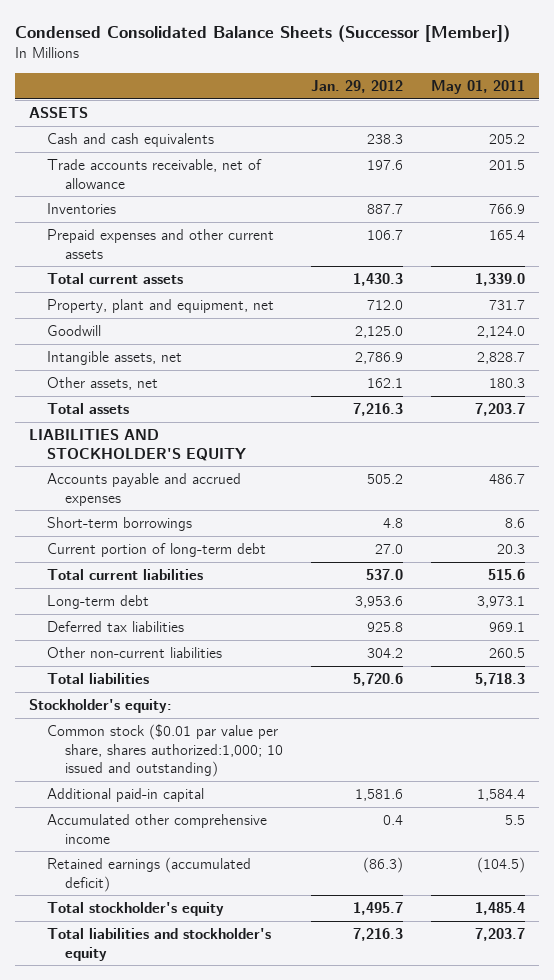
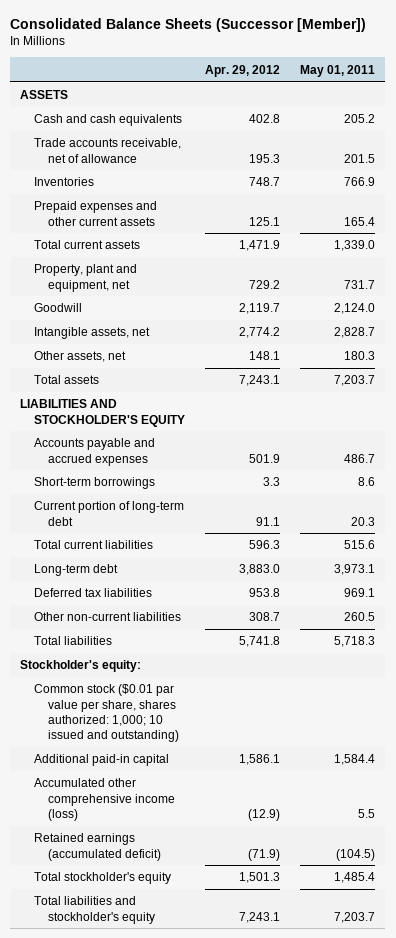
- Condensed Consolidated Balance Sheets (Successor [Member])
+ Consolidated Balance Sheets (Successor [Member])
- | Jan. 29, 2012 | May 01, 2011
+ | Apr. 29, 2012 | May 01, 2011
- Common stock ($0.01 par value per share, shares authorized:1,000; 10 issued and outstanding)
+ Common stock ($0.01 par value per share, shares authorized: 1,000; 10 issued and outstanding)
- Accumulated other comprehensive income | 0.4 | 5.5
+ Accumulated other comprehensive income (loss) | (12.9) | 5.5

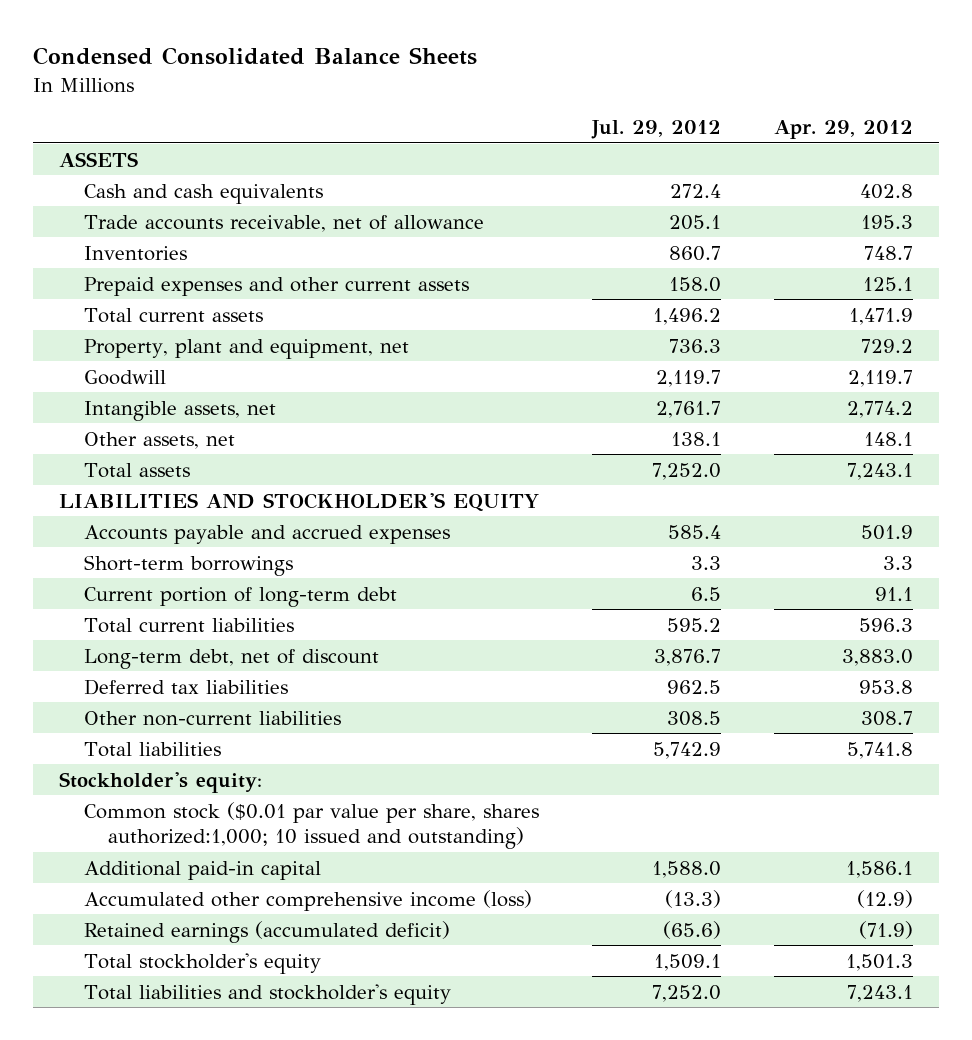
- Consolidated Balance Sheets (Successor [Member])
+ Condensed Consolidated Balance Sheets
- | Apr. 29, 2012 | May 01, 2011
+ | Jul. 29, 2012 | Apr. 29, 2012
- Long-term debt | 3,883.0 | 3,973.1
+ Long-term debt, net of discount | 3,876.7 | 3,883.0
- Common stock ($0.01 par value per share, shares authorized: 1,000; 10 issued and outstanding)
+ Common stock ($0.01 par value per share, shares authorized:1,000; 10 issued and outstanding)

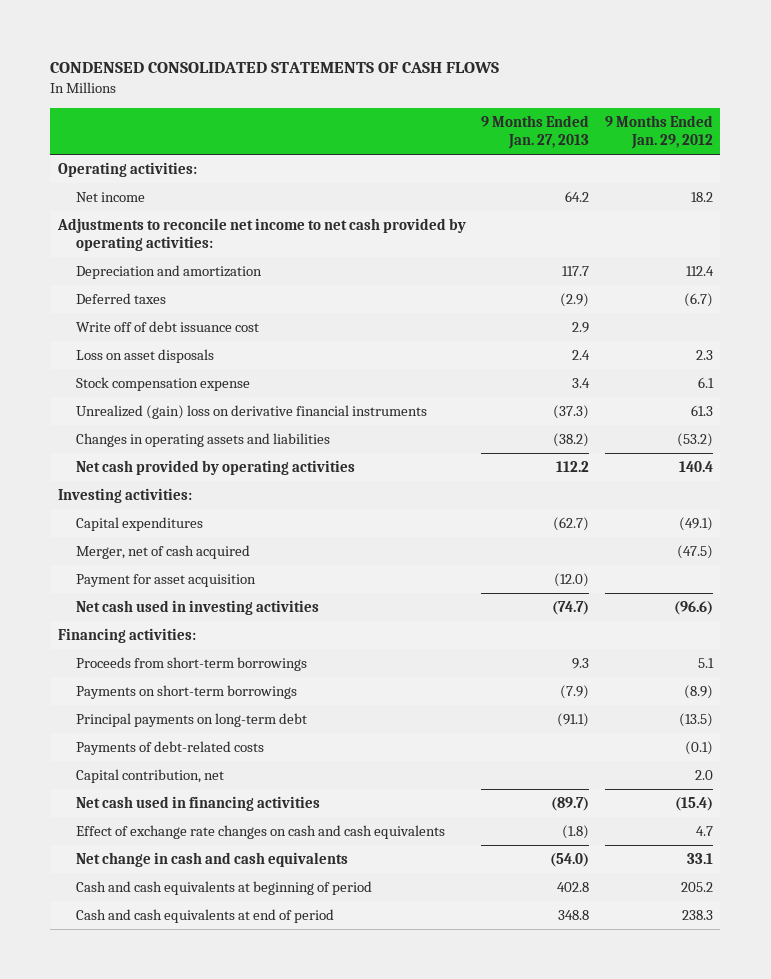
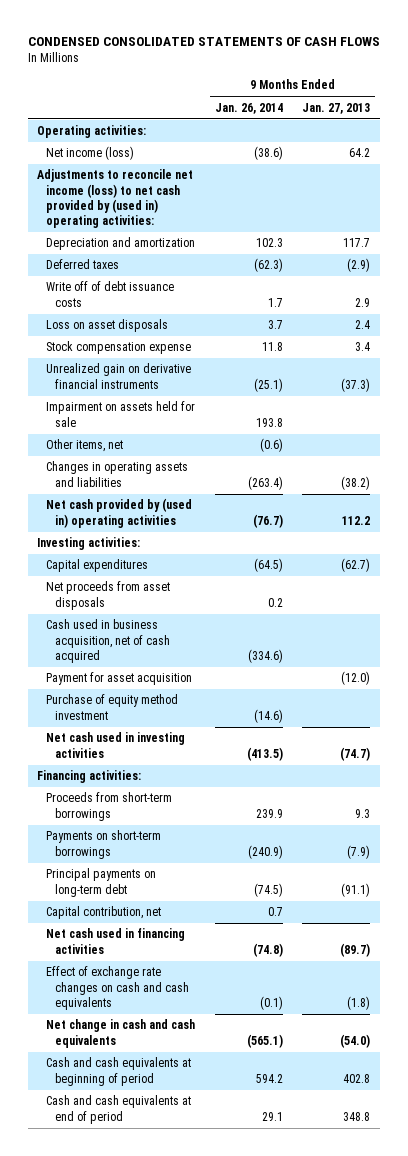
- | 9 Months Ended Jan. 27, 2013 | 9 Months Ended Jan. 29, 2012
+ | 9 Months Ended Jan. 26, 2014 | 9 Months Ended Jan. 27, 2013
- Net income | 64.2 | 18.2
- Adjustments to reconcile net income to net cash provided by operating activities:
+ Net income (loss) | (38.6) | 64.2
+ Adjustments to reconcile net income (loss) to net cash provided by (used in) operating activities:
- Write off of debt issuance cost | 2.9 |
+ Write off of debt issuance costs | 1.7 | 2.9
- Unrealized (gain) loss on derivative financial instruments | (37.3) | 61.3
+ Unrealized gain on derivative financial instruments | (25.1) | (37.3)
+ Impairment on assets held for sale | 193.8 |
+ Other items, net | (0.6) |
- Net cash provided by operating activities | 112.2 | 140.4
+ Net cash provided by (used in) operating activities | (76.7) | 112.2
- Merger, net of cash acquired | | (47.5)
+ Net proceeds from asset disposals | 0.2 |
+ Cash used in business acquisition, net of cash acquired | (334.6) |
+ Purchase of equity method investment | (14.6) |
- Payments of debt-related costs | | (0.1)

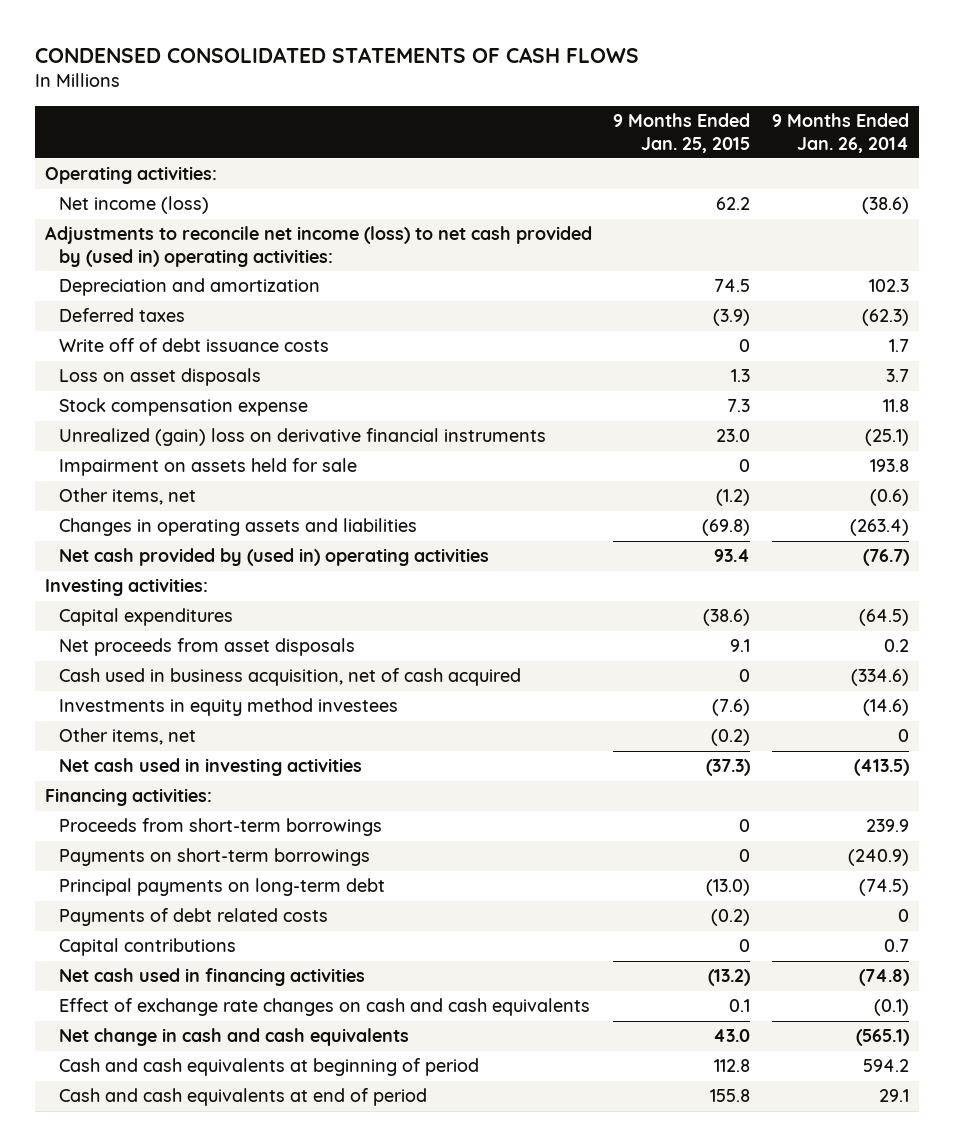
- | 9 Months Ended Jan. 26, 2014 | 9 Months Ended Jan. 27, 2013
+ | 9 Months Ended Jan. 25, 2015 | 9 Months Ended Jan. 26, 2014
- Unrealized gain on derivative financial instruments | (25.1) | (37.3)
+ Unrealized (gain) loss on derivative financial instruments | 23.0 | (25.1)
- Payment for asset acquisition | | (12.0)
- Purchase of equity method investment | (14.6) |
+ Investments in equity method investees | (7.6) | (14.6)
+ Other items, net | (0.2) | 0
- Capital contribution, net | 0.7 |
+ Payments of debt related costs | (0.2) | 0
+ Capital contributions | 0 | 0.7

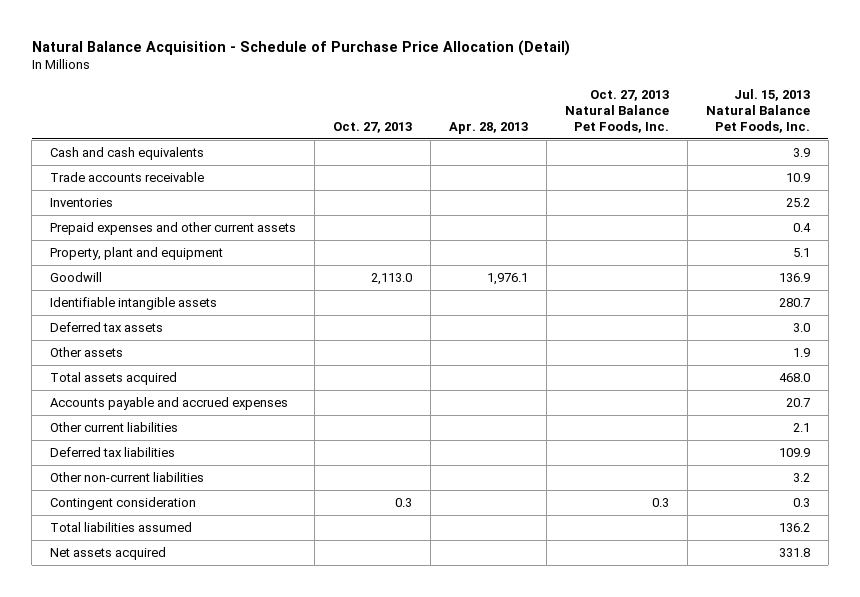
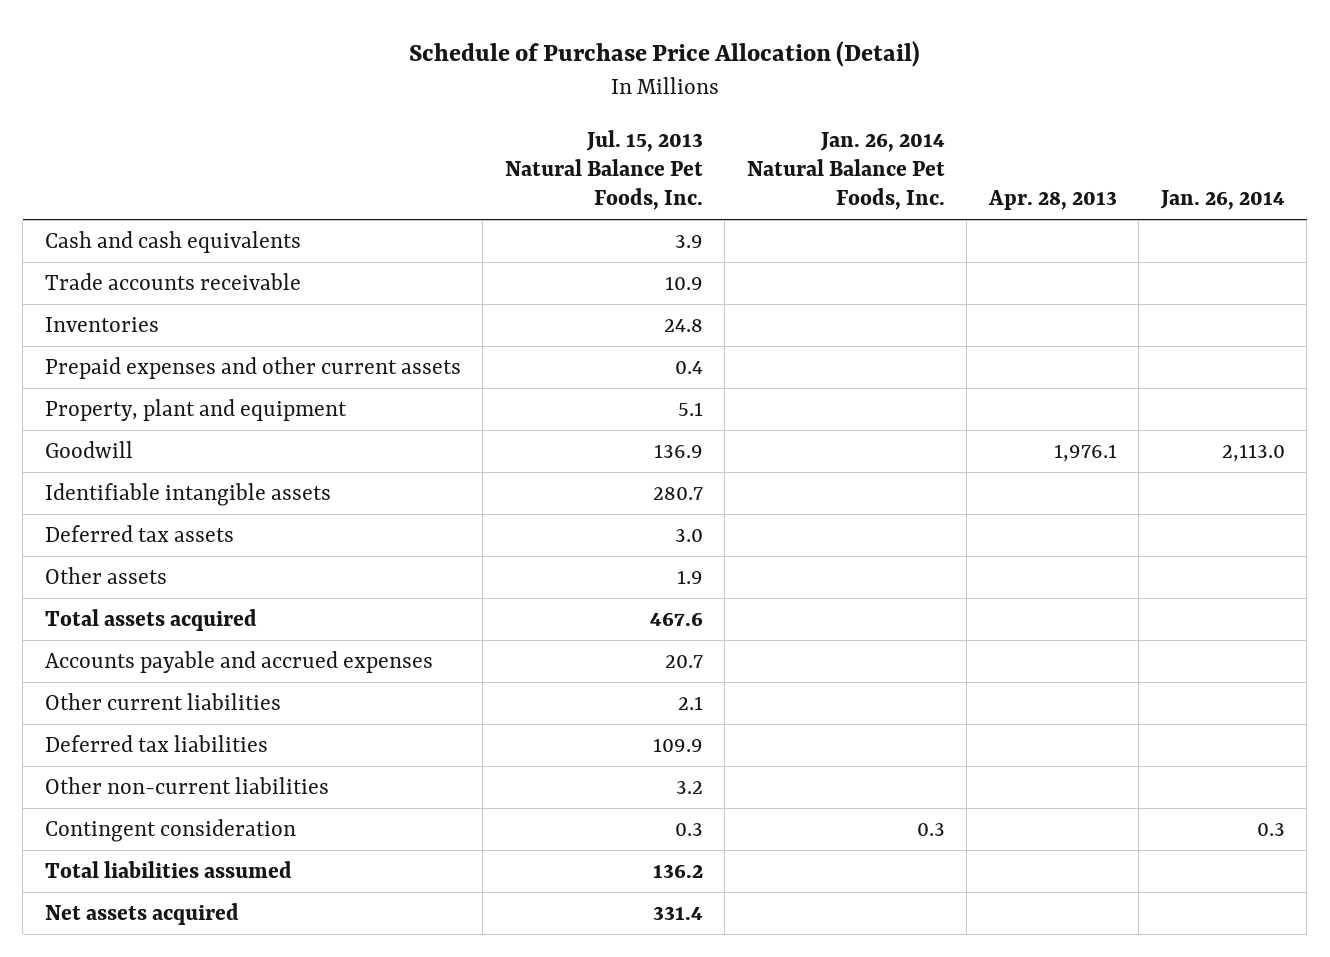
- Natural Balance Acquisition - Schedule of Purchase Price Allocation (Detail)
+ Schedule of Purchase Price Allocation (Detail)
- | Oct. 27, 2013 | Apr. 28, 2013 | Oct. 27, 2013 Natural Balance Pet Foods, Inc. | Jul. 15, 2013 Natural Balance Pet Foods, Inc.
+ | Jul. 15, 2013 Natural Balance Pet Foods, Inc. | Jan. 26, 2014 Natural Balance Pet Foods, Inc. | Apr. 28, 2013 | Jan. 26, 2014
- Inventories | | | | 25.2
+ Inventories | 24.8 | | |
- Total assets acquired | | | | 468.0
+ Total assets acquired | 467.6 | | |
- Net assets acquired | | | | 331.8
+ Net assets acquired | 331.4 | | |

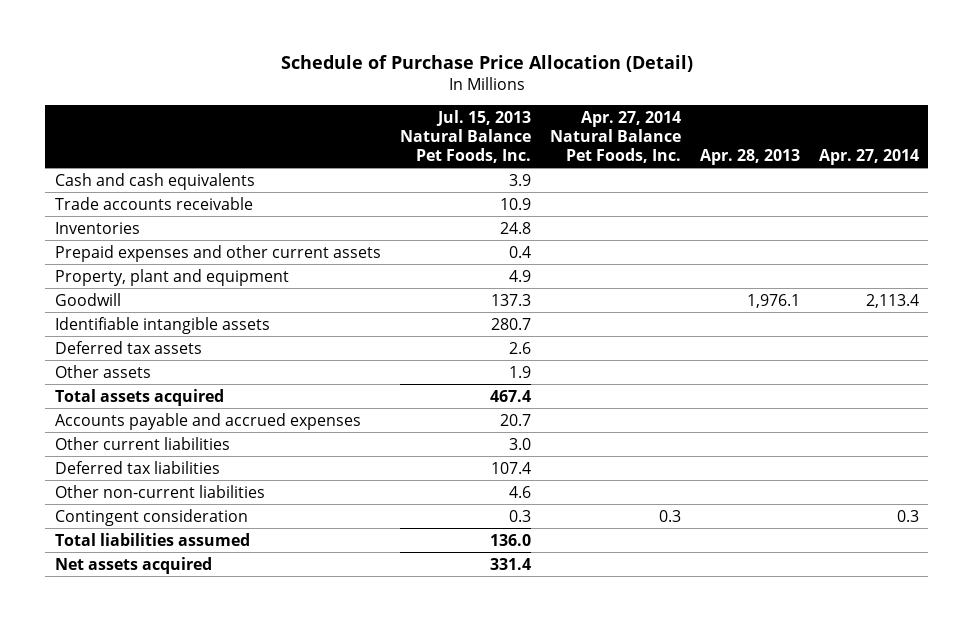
- | Jul. 15, 2013 Natural Balance Pet Foods, Inc. | Jan. 26, 2014 Natural Balance Pet Foods, Inc. | Apr. 28, 2013 | Jan. 26, 2014
+ | Jul. 15, 2013 Natural Balance Pet Foods, Inc. | Apr. 27, 2014 Natural Balance Pet Foods, Inc. | Apr. 28, 2013 | Apr. 27, 2014
- Property, plant and equipment | 5.1 | | |
- Goodwill | 136.9 | | 1,976.1 | 2,113.0
+ Property, plant and equipment | 4.9 | | |
+ Goodwill | 137.3 | | 1,976.1 | 2,113.4
- Deferred tax assets | 3.0 | | |
+ Deferred tax assets | 2.6 | | |
- Total assets acquired | 467.6 | | |
+ Total assets acquired | 467.4 | | |
- Other current liabilities | 2.1 | | |
- Deferred tax liabilities | 109.9 | | |
- Other non-current liabilities | 3.2 | | |
+ Other current liabilities | 3.0 | | |
+ Deferred tax liabilities | 107.4 | | |
+ Other non-current liabilities | 4.6 | | |
- Total liabilities assumed | 136.2 | | |
+ Total liabilities assumed | 136.0 | | |

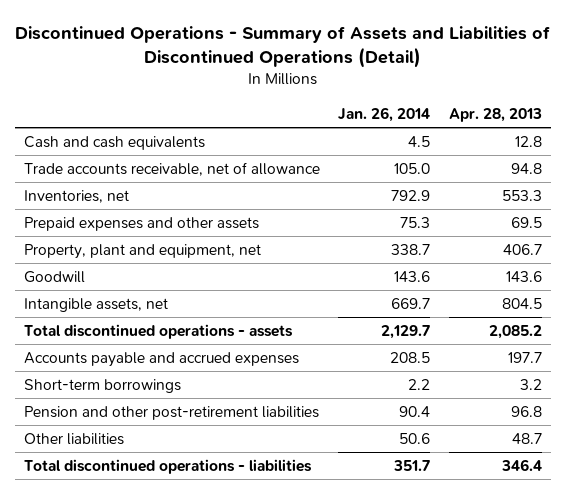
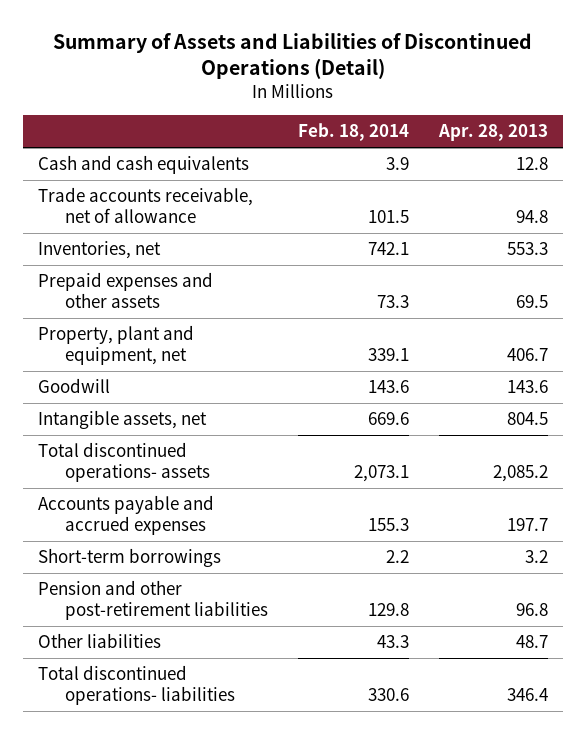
- Discontinued Operations - Summary of Assets and Liabilities of Discontinued Operations (Detail)
+ Summary of Assets and Liabilities of Discontinued Operations (Detail)
- | Jan. 26, 2014 | Apr. 28, 2013
+ | Feb. 18, 2014 | Apr. 28, 2013
- Total discontinued operations - assets | 2,129.7 | 2,085.2
+ Total discontinued operations- assets | 2,073.1 | 2,085.2
- Total discontinued operations - liabilities | 351.7 | 346.4
+ Total discontinued operations- liabilities | 330.6 | 346.4

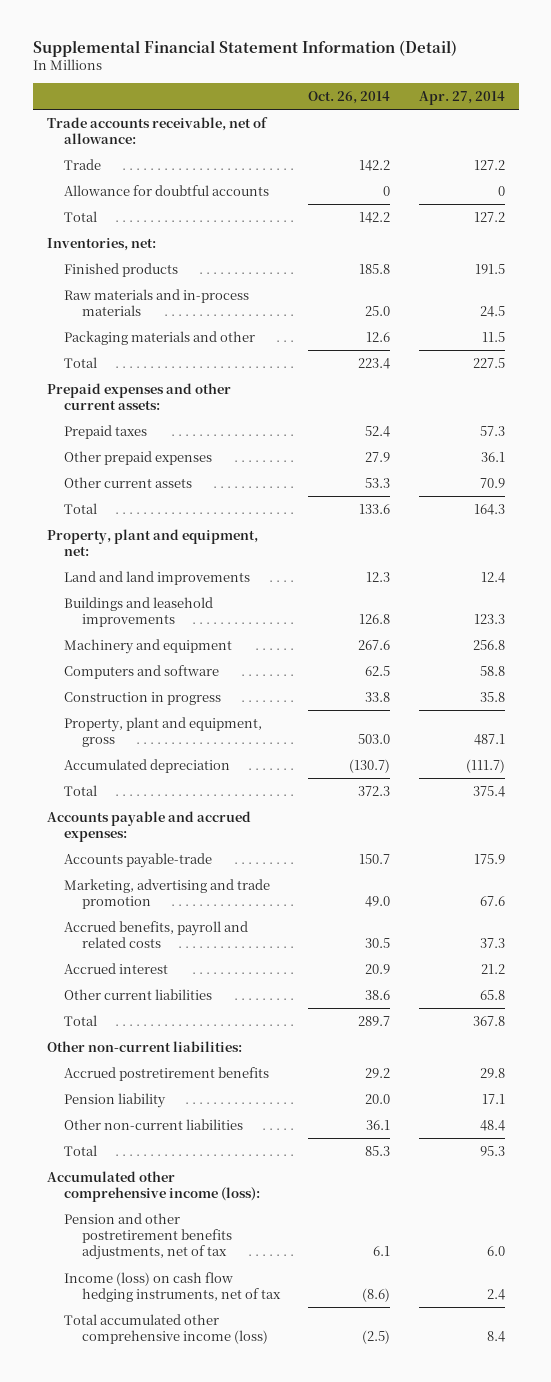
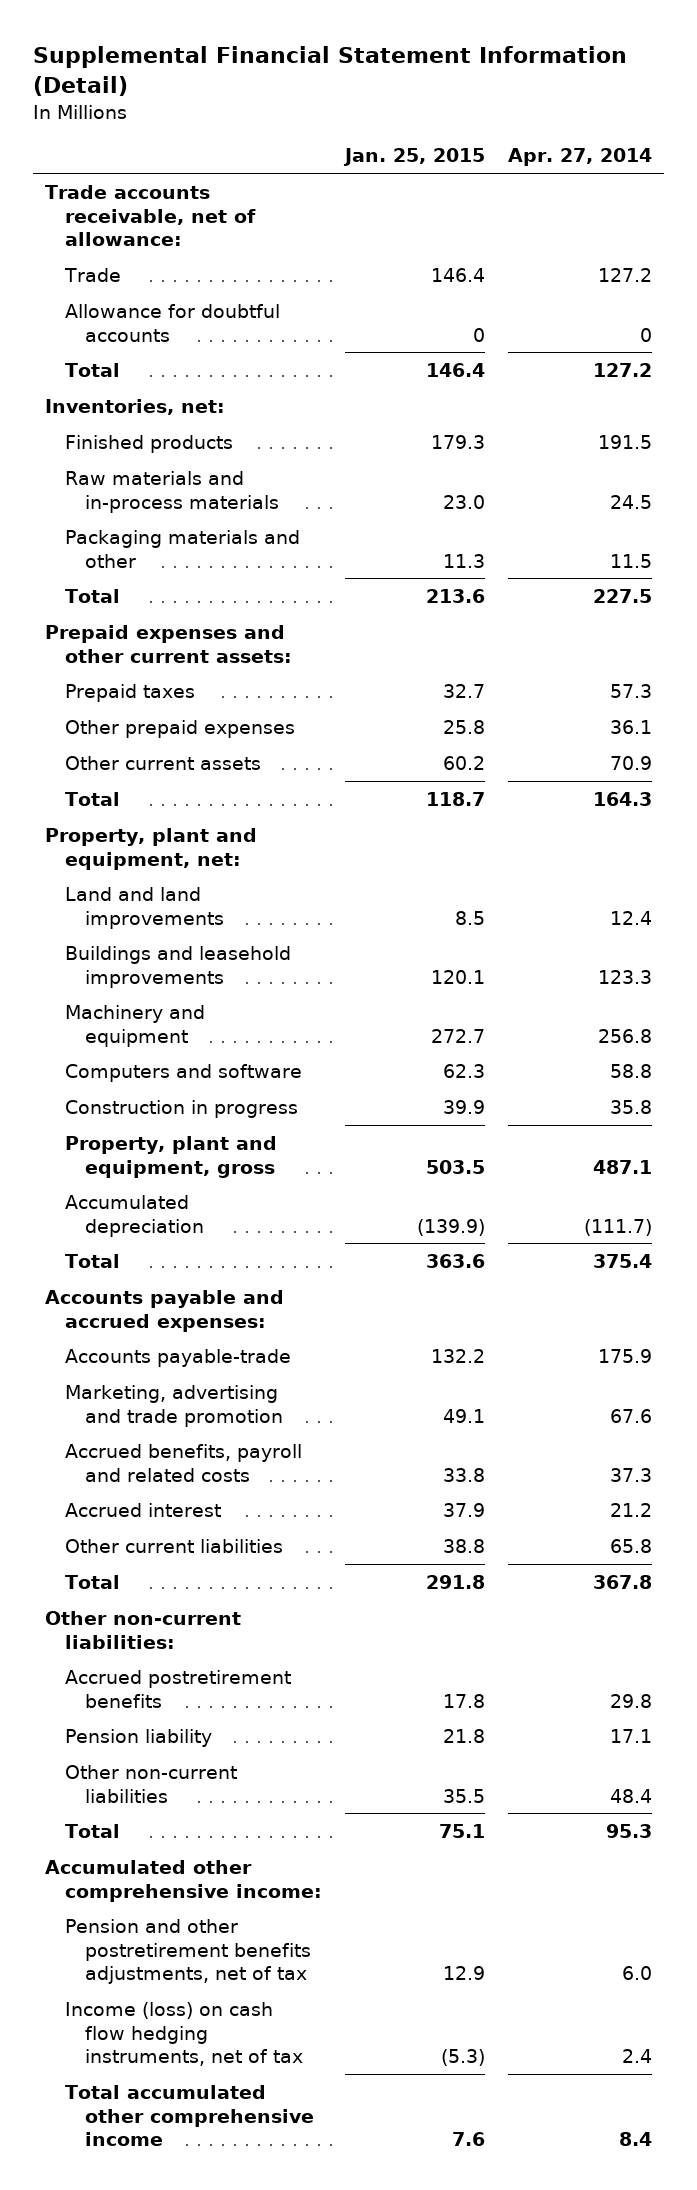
- | Oct. 26, 2014 | Apr. 27, 2014
+ | Jan. 25, 2015 | Apr. 27, 2014
- Accumulated other comprehensive income (loss):
+ Accumulated other comprehensive income:
- Total accumulated other comprehensive income (loss) | (2.5) | 8.4
+ Total accumulated other comprehensive income | 7.6 | 8.4

